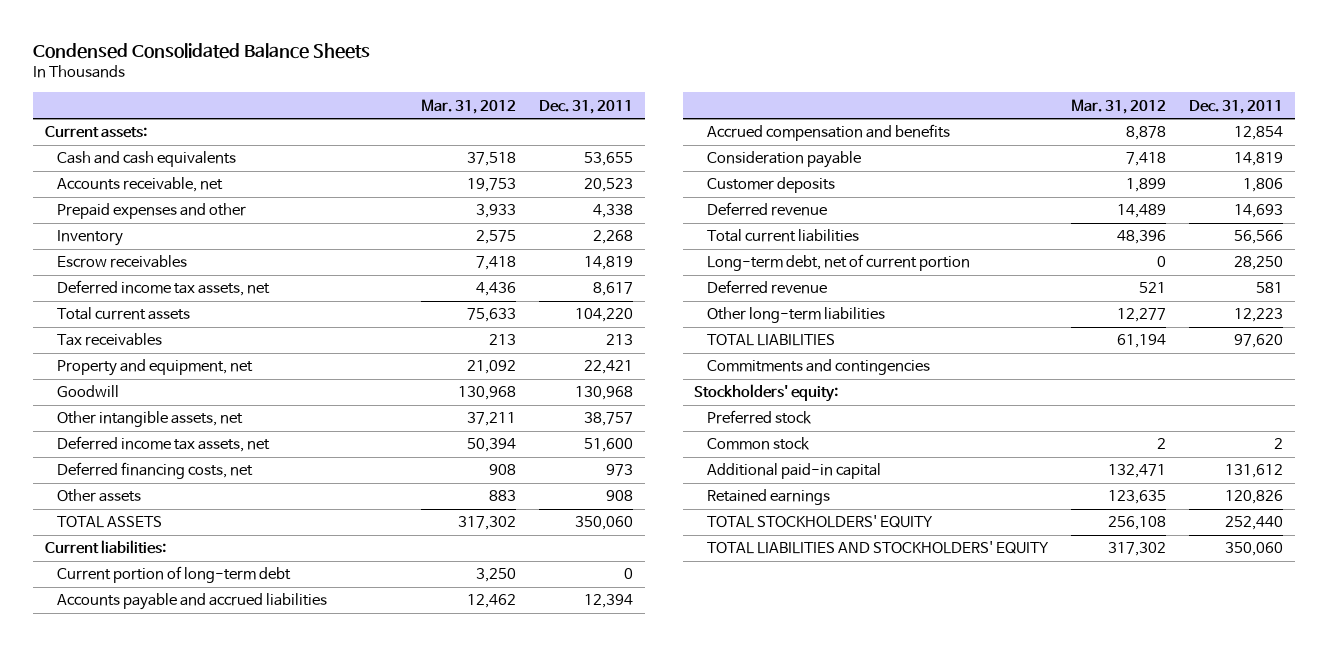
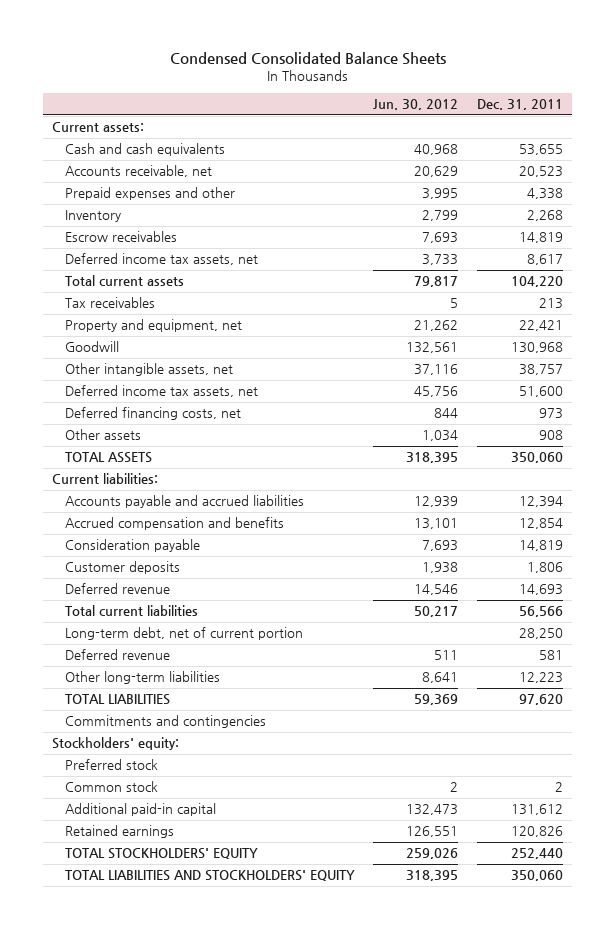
- | Mar. 31, 2012 | Dec. 31, 2011
+ | Jun. 30, 2012 | Dec. 31, 2011
- Current portion of long-term debt | 3,250 | 0

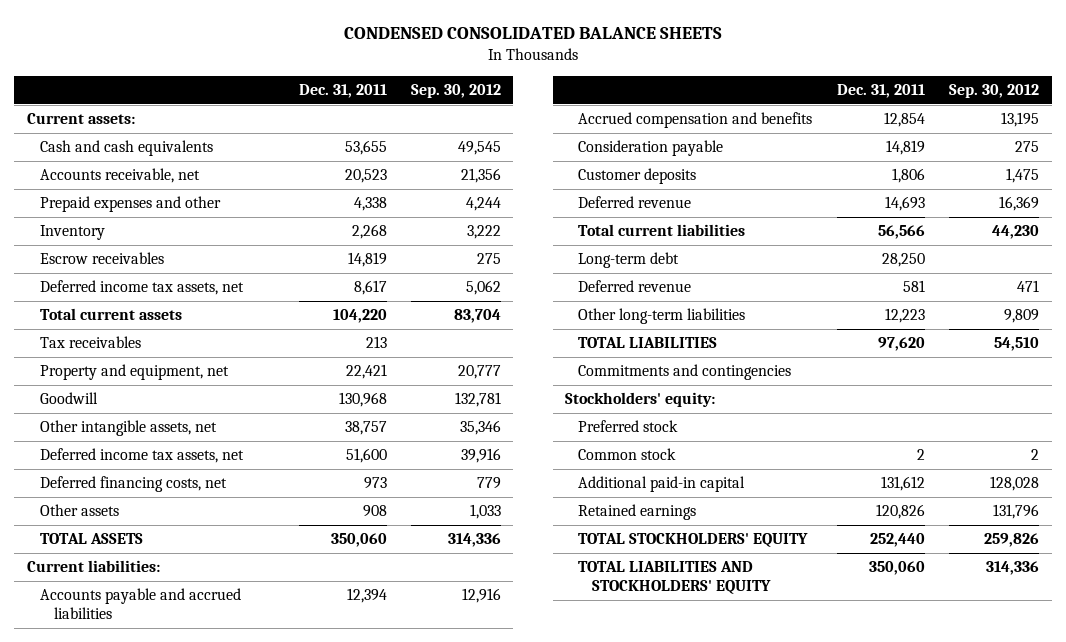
- Condensed Consolidated Balance Sheets
+ CONDENSED CONSOLIDATED BALANCE SHEETS
- | Jun. 30, 2012 | Dec. 31, 2011
+ | Dec. 31, 2011 | Sep. 30, 2012
- Long-term debt, net of current portion | | 28,250
+ Long-term debt | 28,250 |

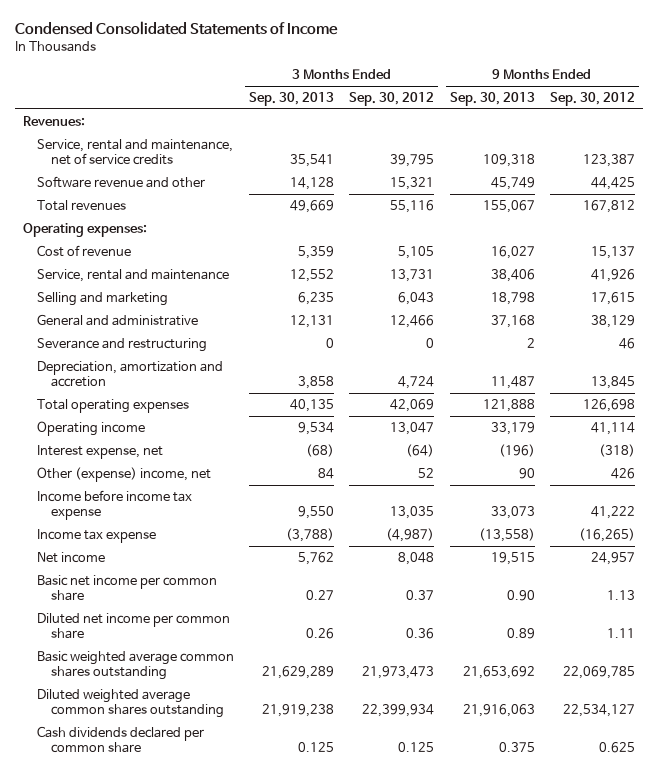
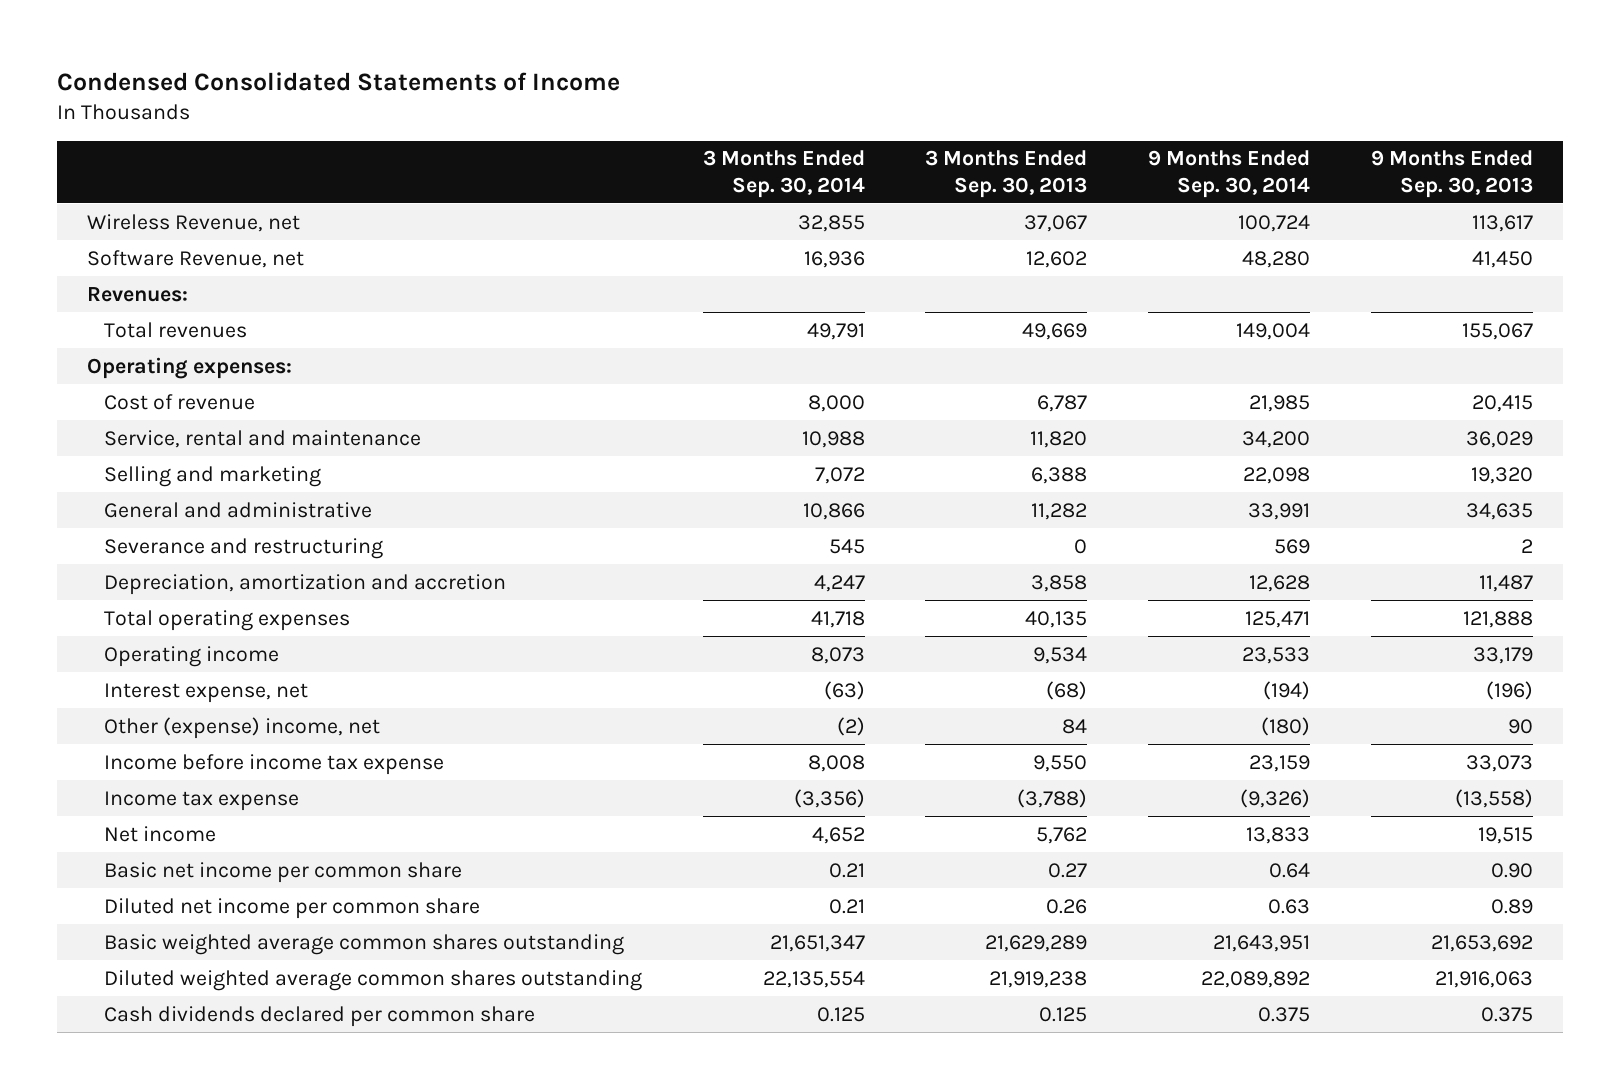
- | 3 Months Ended Sep. 30, 2013 | 3 Months Ended Sep. 30, 2012 | 9 Months Ended Sep. 30, 2013 | 9 Months Ended Sep. 30, 2012
+ | 3 Months Ended Sep. 30, 2014 | 3 Months Ended Sep. 30, 2013 | 9 Months Ended Sep. 30, 2014 | 9 Months Ended Sep. 30, 2013
+ Wireless Revenue, net | 32,855 | 37,067 | 100,724 | 113,617
+ Software Revenue, net | 16,936 | 12,602 | 48,280 | 41,450
- Service, rental and maintenance, net of service credits | 35,541 | 39,795 | 109,318 | 123,387
- Software revenue and other | 14,128 | 15,321 | 45,749 | 44,425
- Cost of revenue | 5,359 | 5,105 | 16,027 | 15,137
- Service, rental and maintenance | 12,552 | 13,731 | 38,406 | 41,926
- Selling and marketing | 6,235 | 6,043 | 18,798 | 17,615
- General and administrative | 12,131 | 12,466 | 37,168 | 38,129
+ Cost of revenue | 8,000 | 6,787 | 21,985 | 20,415
+ Service, rental and maintenance | 10,988 | 11,820 | 34,200 | 36,029
+ Selling and marketing | 7,072 | 6,388 | 22,098 | 19,320
+ General and administrative | 10,866 | 11,282 | 33,991 | 34,635

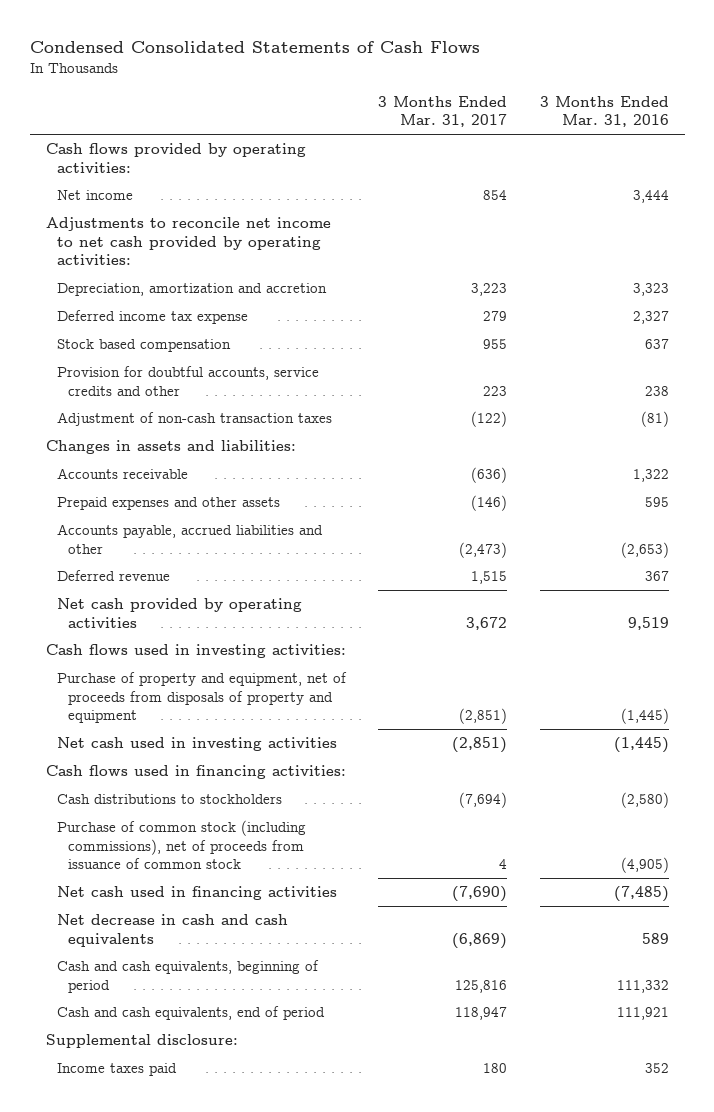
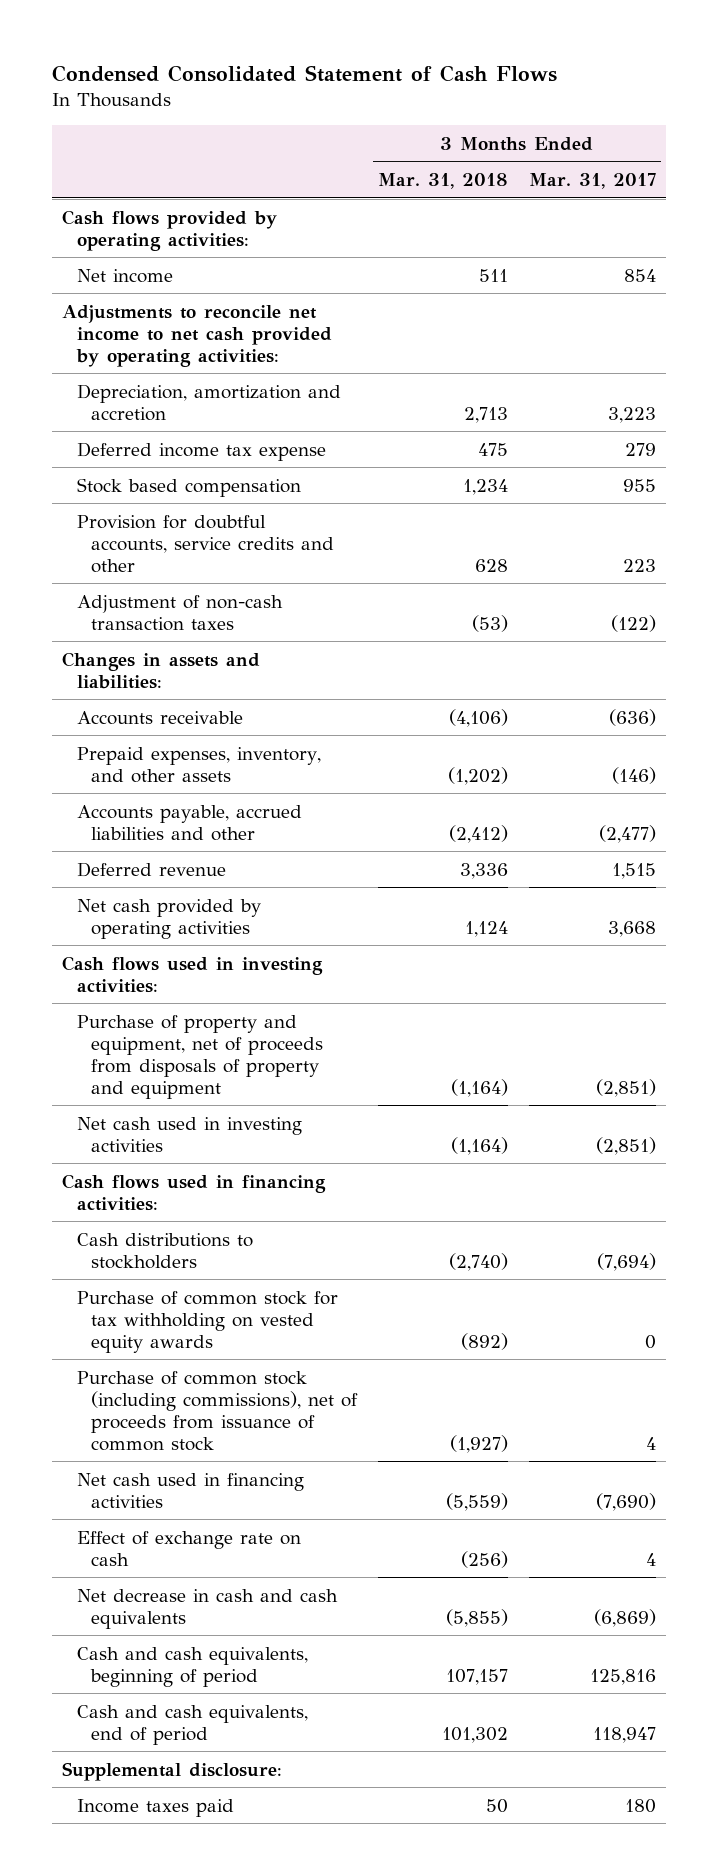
- Condensed Consolidated Statements of Cash Flows
+ Condensed Consolidated Statement of Cash Flows
- | 3 Months Ended Mar. 31, 2017 | 3 Months Ended Mar. 31, 2016
+ | 3 Months Ended Mar. 31, 2018 | 3 Months Ended Mar. 31, 2017
- Prepaid expenses and other assets | (146) | 595
- Accounts payable, accrued liabilities and other | (2,473) | (2,653)
+ Prepaid expenses, inventory, and other assets | (1,202) | (146)
+ Accounts payable, accrued liabilities and other | (2,412) | (2,477)
- Net cash provided by operating activities | 3,672 | 9,519
+ Net cash provided by operating activities | 1,124 | 3,668
+ Purchase of common stock for tax withholding on vested equity awards | (892) | 0
+ Effect of exchange rate on cash | (256) | 4

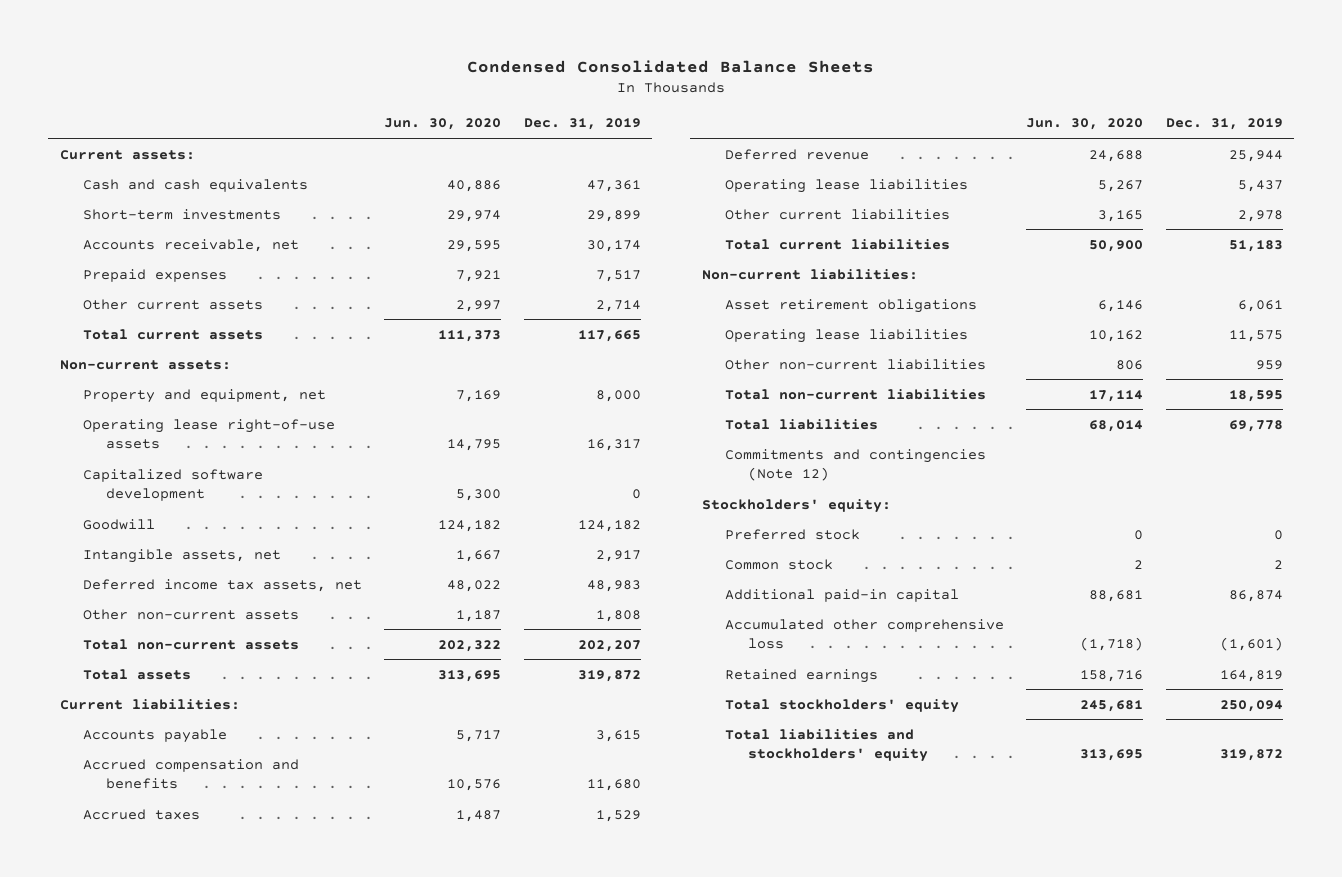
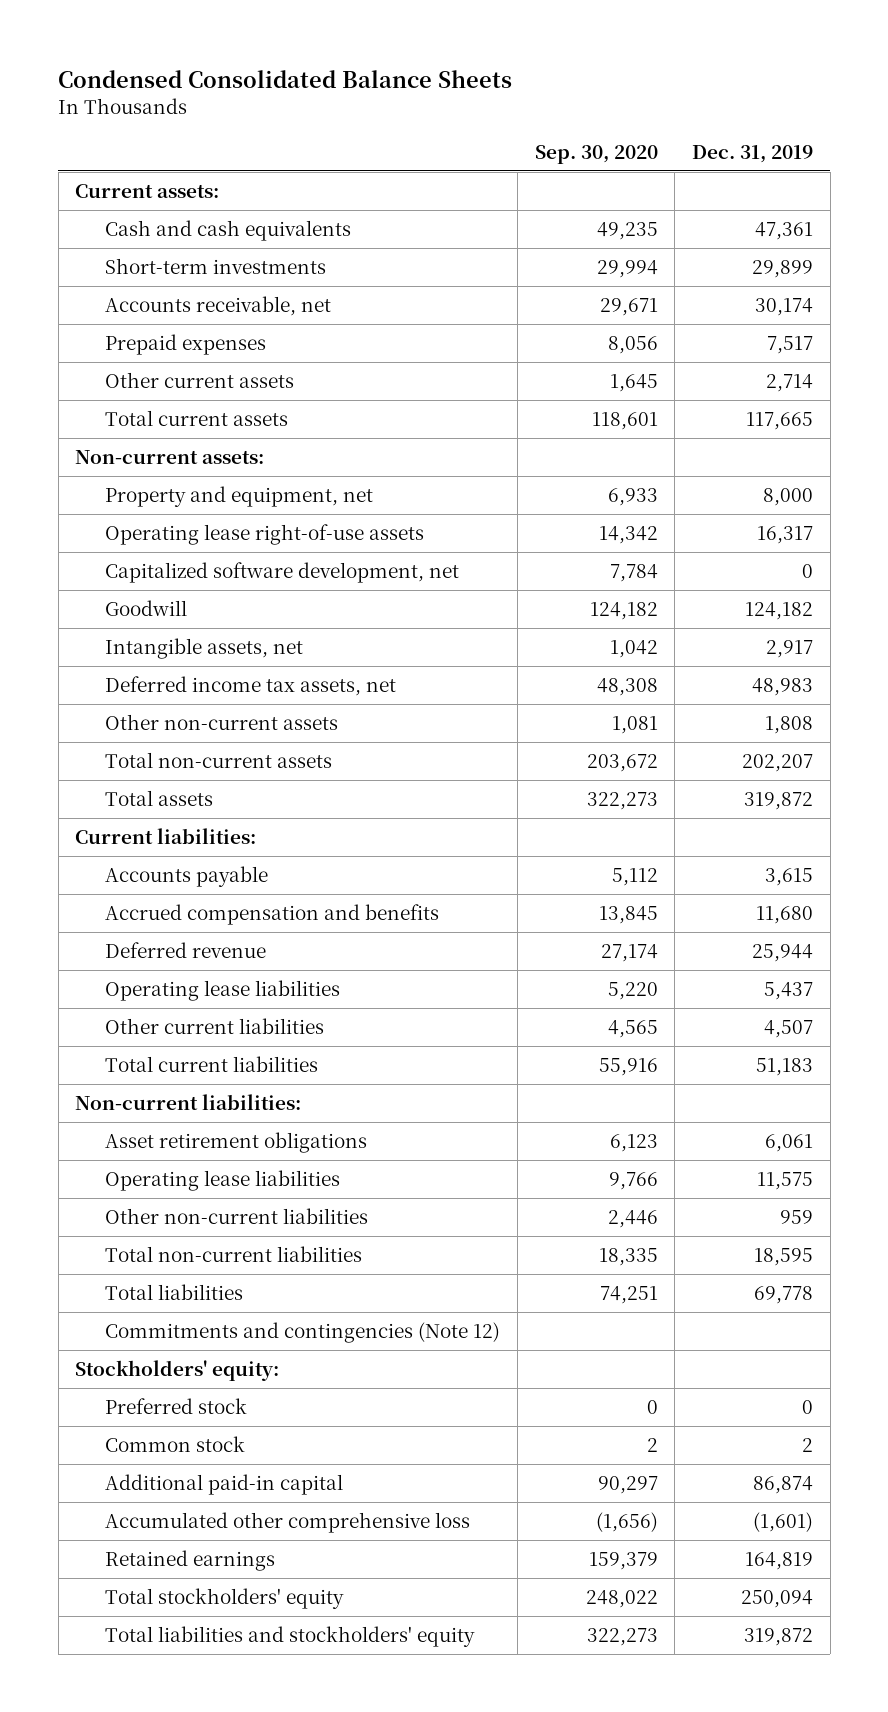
- | Jun. 30, 2020 | Dec. 31, 2019
+ | Sep. 30, 2020 | Dec. 31, 2019
- Capitalized software development | 5,300 | 0
+ Capitalized software development, net | 7,784 | 0
- Accrued taxes | 1,487 | 1,529
- Other current liabilities | 3,165 | 2,978
+ Other current liabilities | 4,565 | 4,507

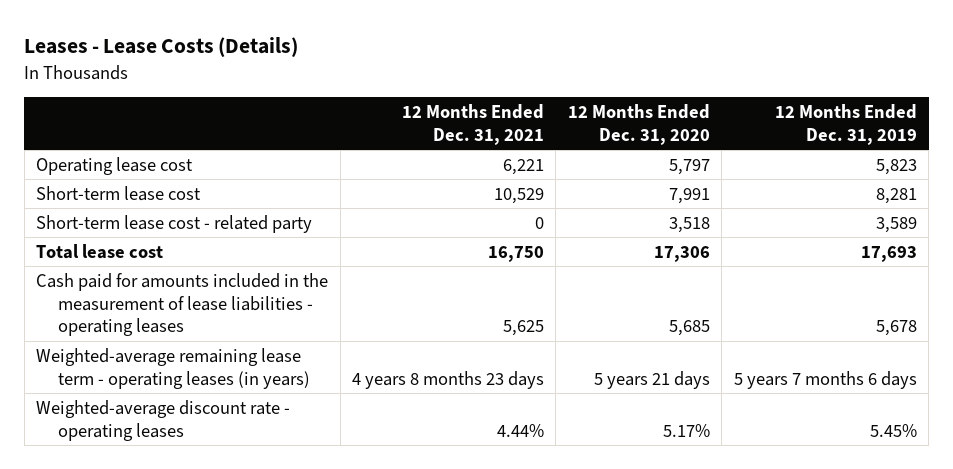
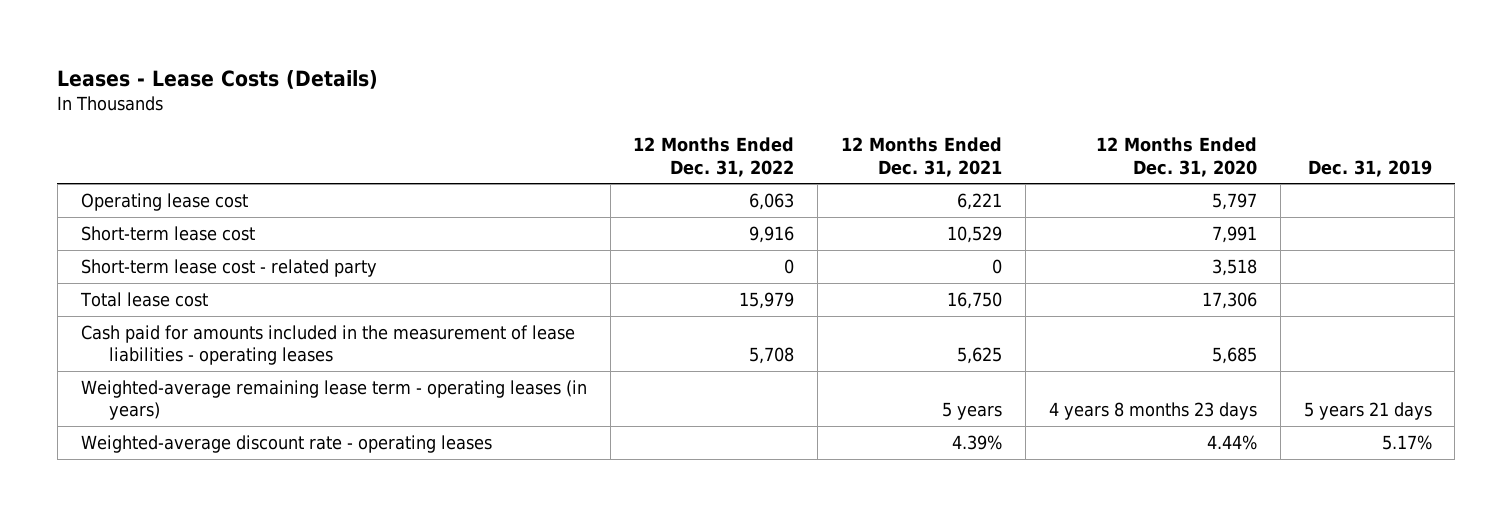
- | 12 Months Ended Dec. 31, 2021 | 12 Months Ended Dec. 31, 2020 | 12 Months Ended Dec. 31, 2019
+ | 12 Months Ended Dec. 31, 2022 | 12 Months Ended Dec. 31, 2021 | 12 Months Ended Dec. 31, 2020 | Dec. 31, 2019
- Weighted-average remaining lease term - operating leases (in years) | 4 years 8 months 23 days | 5 years 21 days | 5 years 7 months 6 days
- Weighted-average discount rate - operating leases | 4.44% | 5.17% | 5.45%
+ Weighted-average remaining lease term - operating leases (in years) | | 5 years | 4 years 8 months 23 days | 5 years 21 days
+ Weighted-average discount rate - operating leases | | 4.39% | 4.44% | 5.17%

